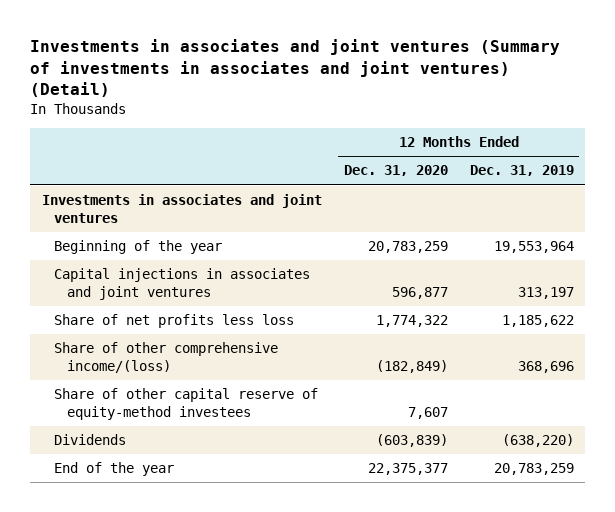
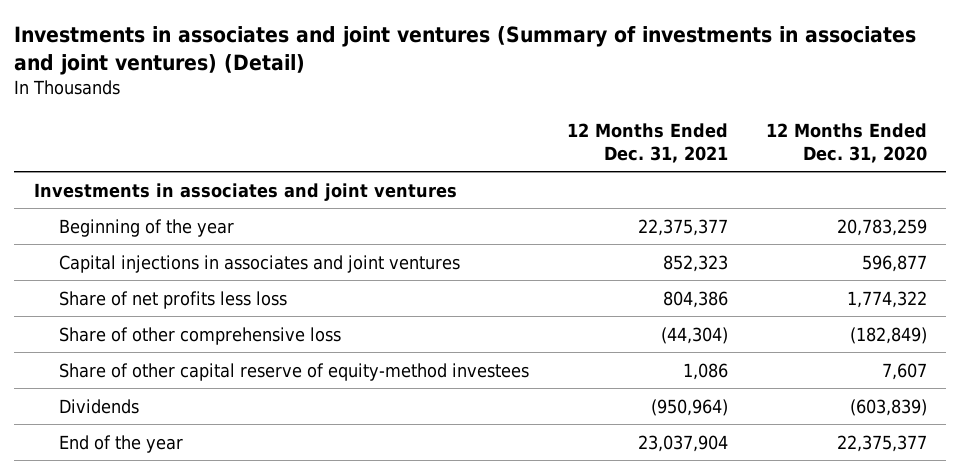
- | 12 Months Ended Dec. 31, 2020 | 12 Months Ended Dec. 31, 2019
+ | 12 Months Ended Dec. 31, 2021 | 12 Months Ended Dec. 31, 2020
- Share of other comprehensive income/(loss) | (182,849) | 368,696
+ Share of other comprehensive loss | (44,304) | (182,849)

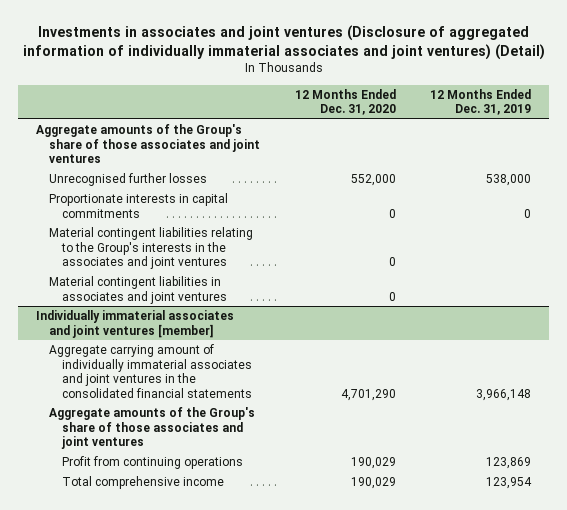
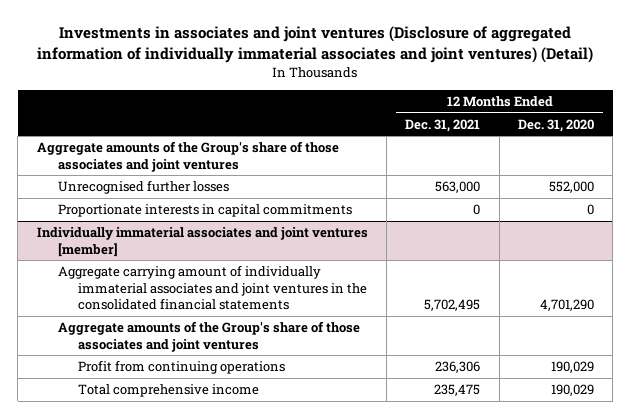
- | 12 Months Ended Dec. 31, 2020 | 12 Months Ended Dec. 31, 2019
+ | 12 Months Ended Dec. 31, 2021 | 12 Months Ended Dec. 31, 2020
- Material contingent liabilities relating to the Group's interests in the associates and joint ventures | 0 |
- Material contingent liabilities in associates and joint ventures | 0 |

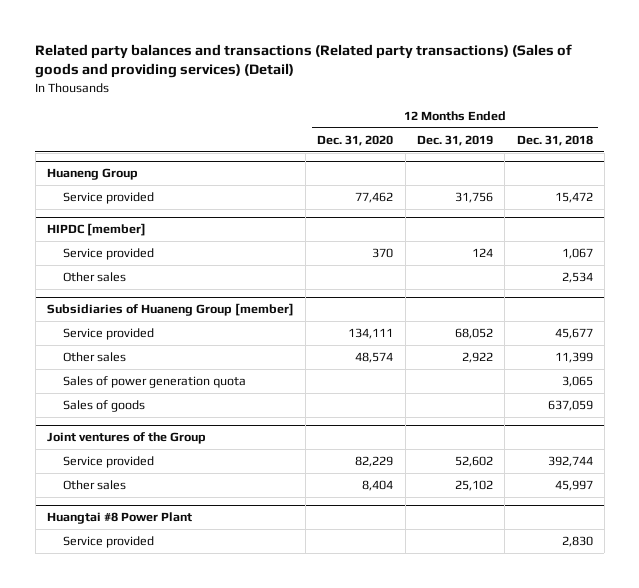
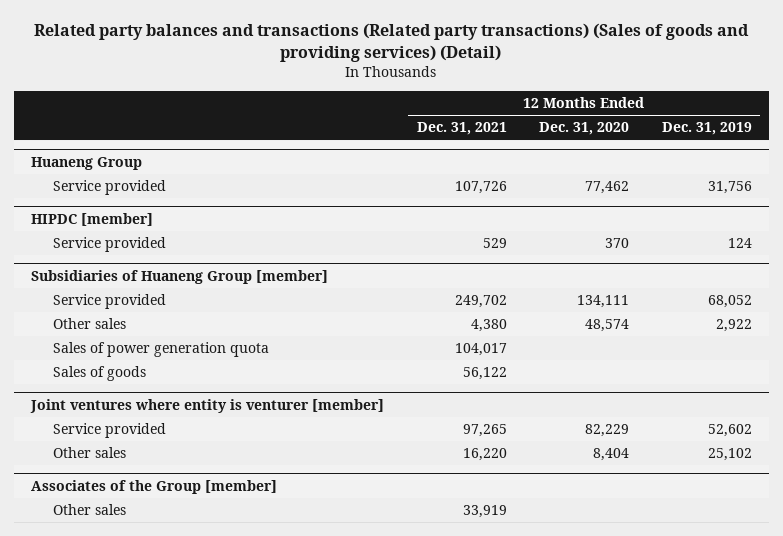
- | 12 Months Ended Dec. 31, 2020 | 12 Months Ended Dec. 31, 2019 | 12 Months Ended Dec. 31, 2018
+ | 12 Months Ended Dec. 31, 2021 | 12 Months Ended Dec. 31, 2020 | 12 Months Ended Dec. 31, 2019
@ HIPDC [member]
- Other sales | | | 2,534
- Joint ventures of the Group
+ Joint ventures where entity is venturer [member]
- Huangtai #8 Power Plant
- Service provided | | | 2,830
+ Associates of the Group [member]
+ Other sales | 33,919 | |

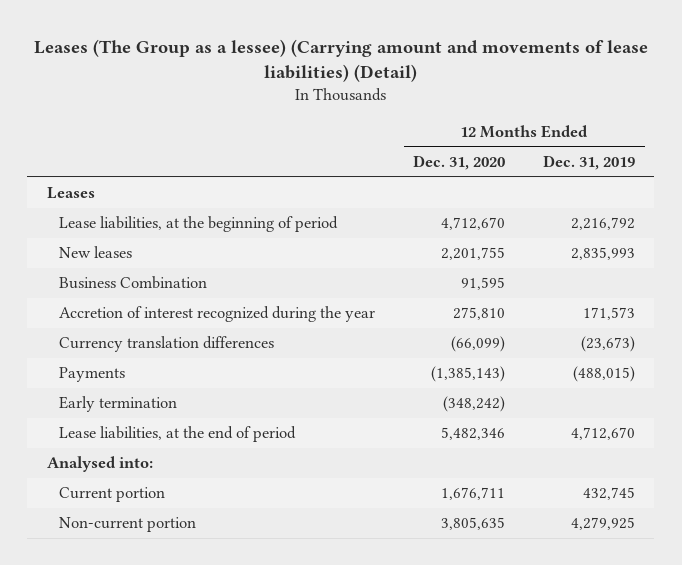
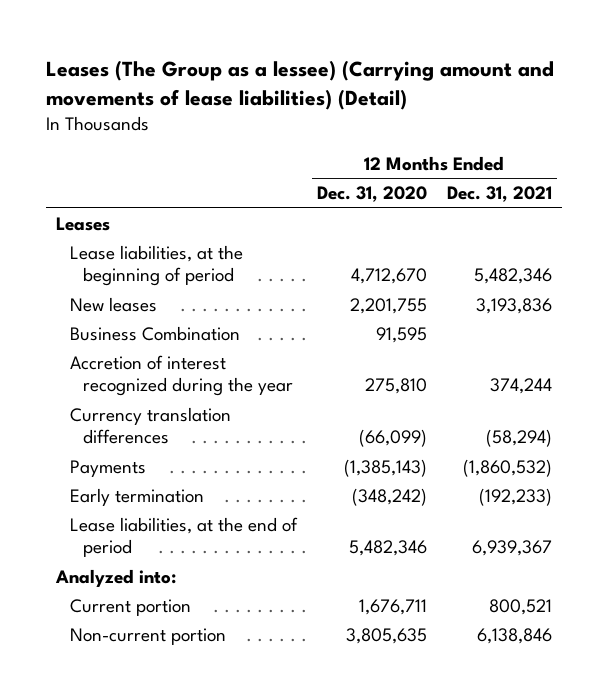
- | 12 Months Ended Dec. 31, 2020 | 12 Months Ended Dec. 31, 2019
+ | 12 Months Ended Dec. 31, 2020 | 12 Months Ended Dec. 31, 2021
- Analysed into:
+ Analyzed into:

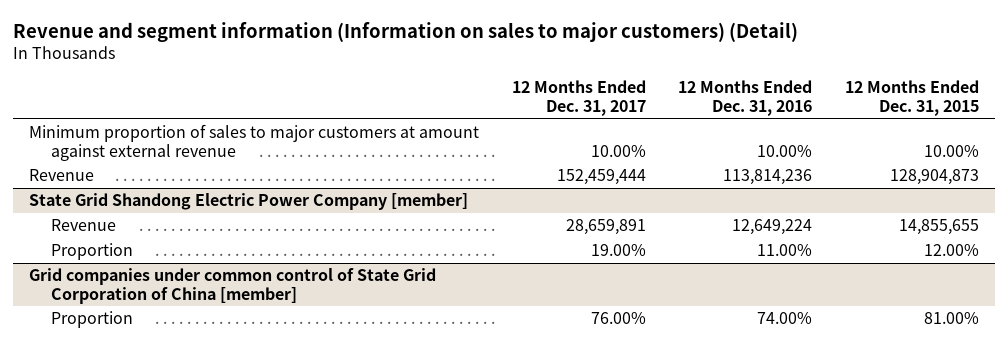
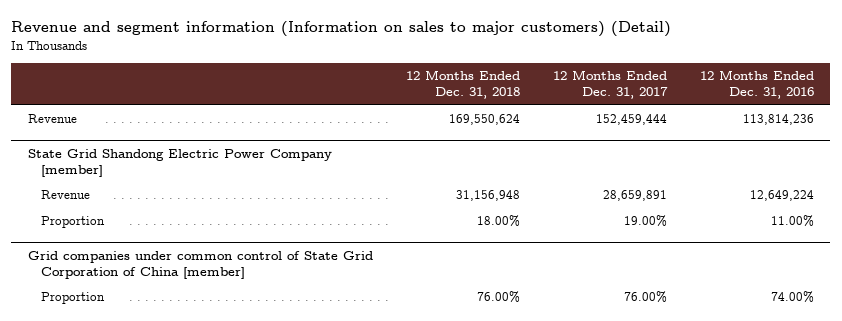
- | 12 Months Ended Dec. 31, 2017 | 12 Months Ended Dec. 31, 2016 | 12 Months Ended Dec. 31, 2015
+ | 12 Months Ended Dec. 31, 2018 | 12 Months Ended Dec. 31, 2017 | 12 Months Ended Dec. 31, 2016
- Minimum proportion of sales to major customers at amount against external revenue | 10.00% | 10.00% | 10.00%

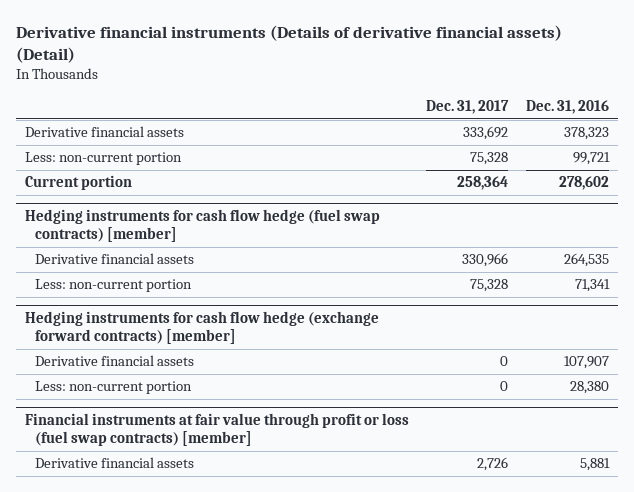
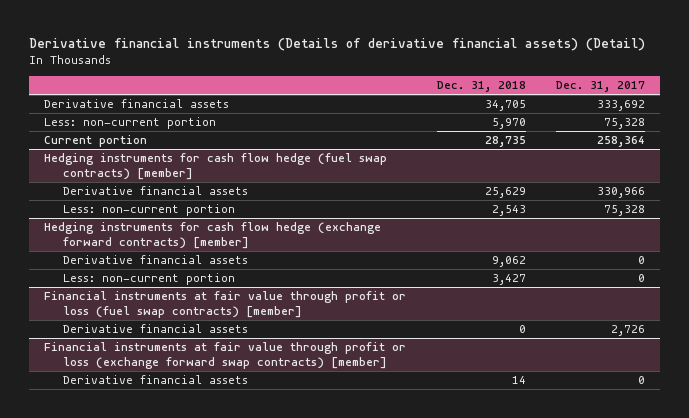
- | Dec. 31, 2017 | Dec. 31, 2016
+ | Dec. 31, 2018 | Dec. 31, 2017
+ Financial instruments at fair value through profit or loss (exchange forward swap contracts) [member]
+ Derivative financial assets | 14 | 0

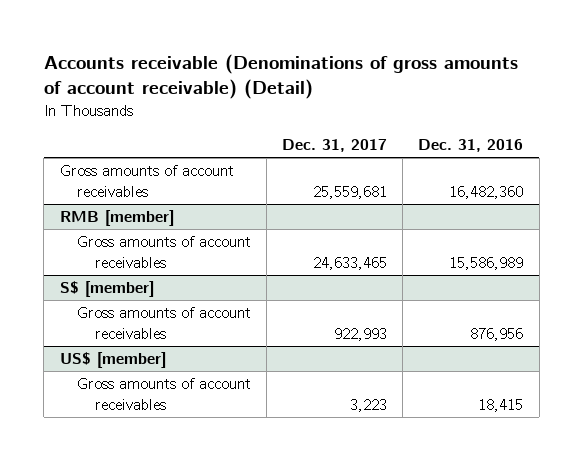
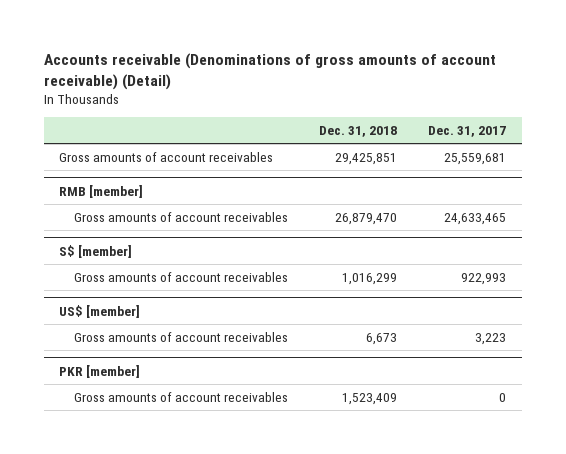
- | Dec. 31, 2017 | Dec. 31, 2016
+ | Dec. 31, 2018 | Dec. 31, 2017
+ PKR [member]
+ Gross amounts of account receivables | 1,523,409 | 0

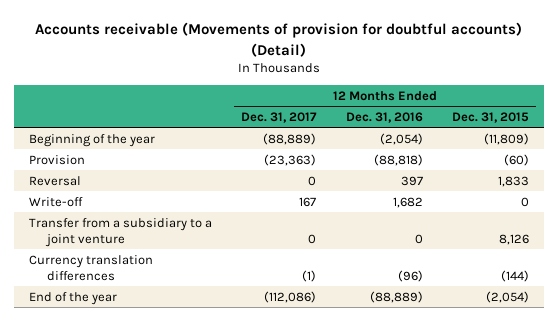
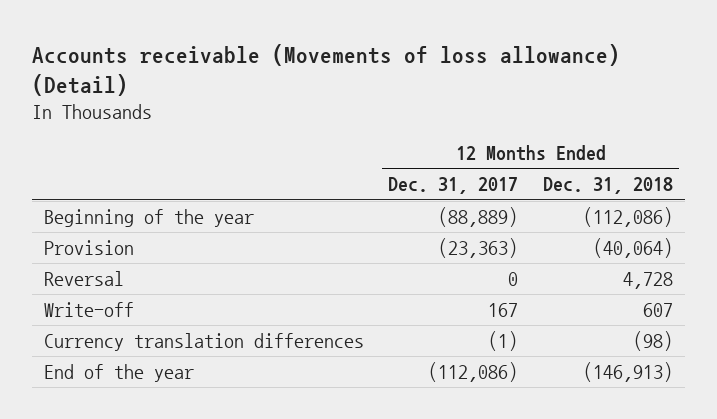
- Accounts receivable (Movements of provision for doubtful accounts) (Detail)
+ Accounts receivable (Movements of loss allowance) (Detail)
- | 12 Months Ended Dec. 31, 2017 | 12 Months Ended Dec. 31, 2016 | 12 Months Ended Dec. 31, 2015
+ | 12 Months Ended Dec. 31, 2017 | 12 Months Ended Dec. 31, 2018
- Transfer from a subsidiary to a joint venture | 0 | 0 | 8,126

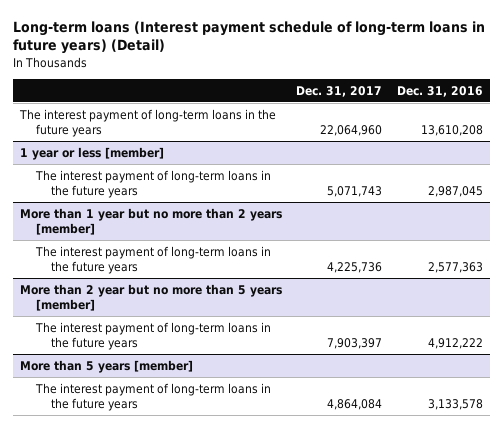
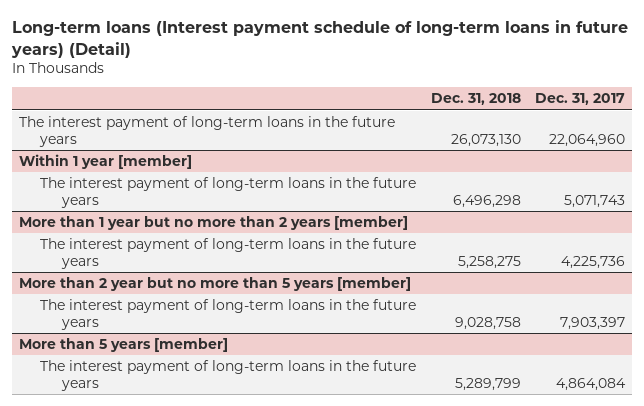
- | Dec. 31, 2017 | Dec. 31, 2016
+ | Dec. 31, 2018 | Dec. 31, 2017
- 1 year or less [member]
+ Within 1 year [member]

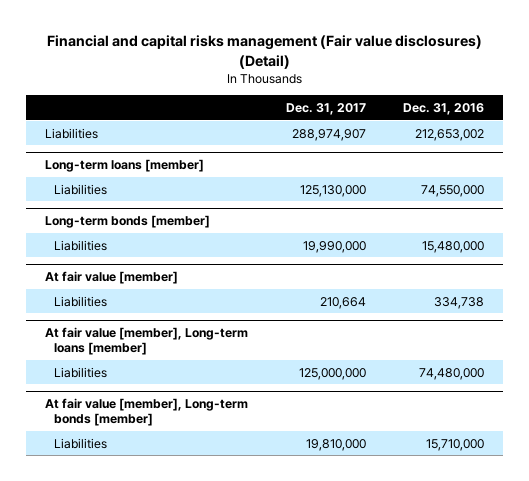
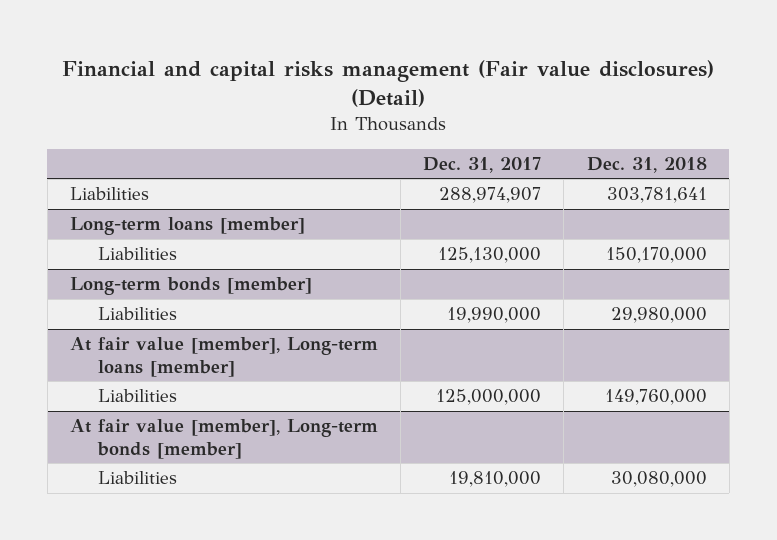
- | Dec. 31, 2017 | Dec. 31, 2016
+ | Dec. 31, 2017 | Dec. 31, 2018
- At fair value [member]
- Liabilities | 210,664 | 334,738

